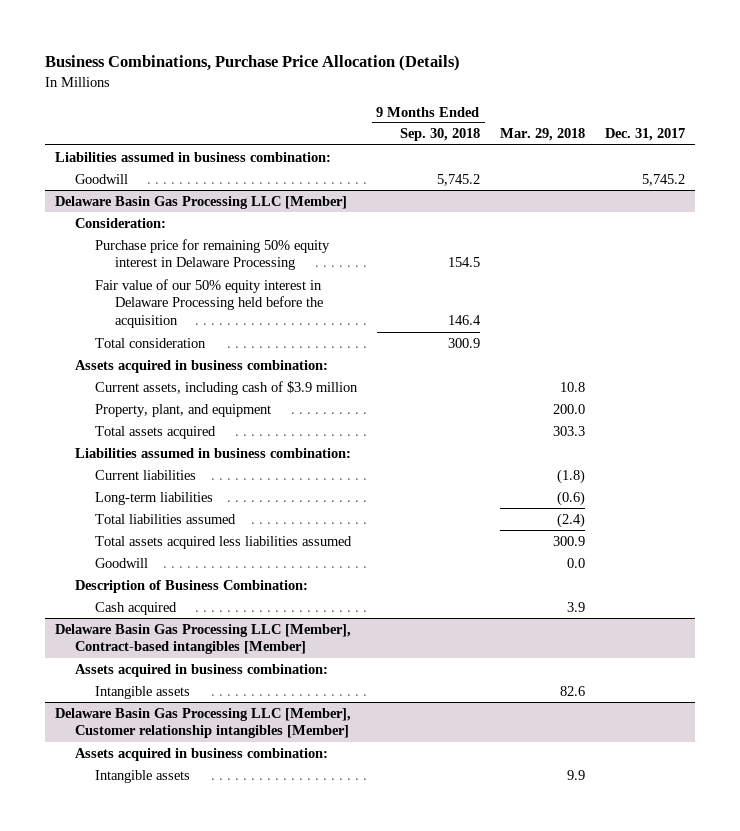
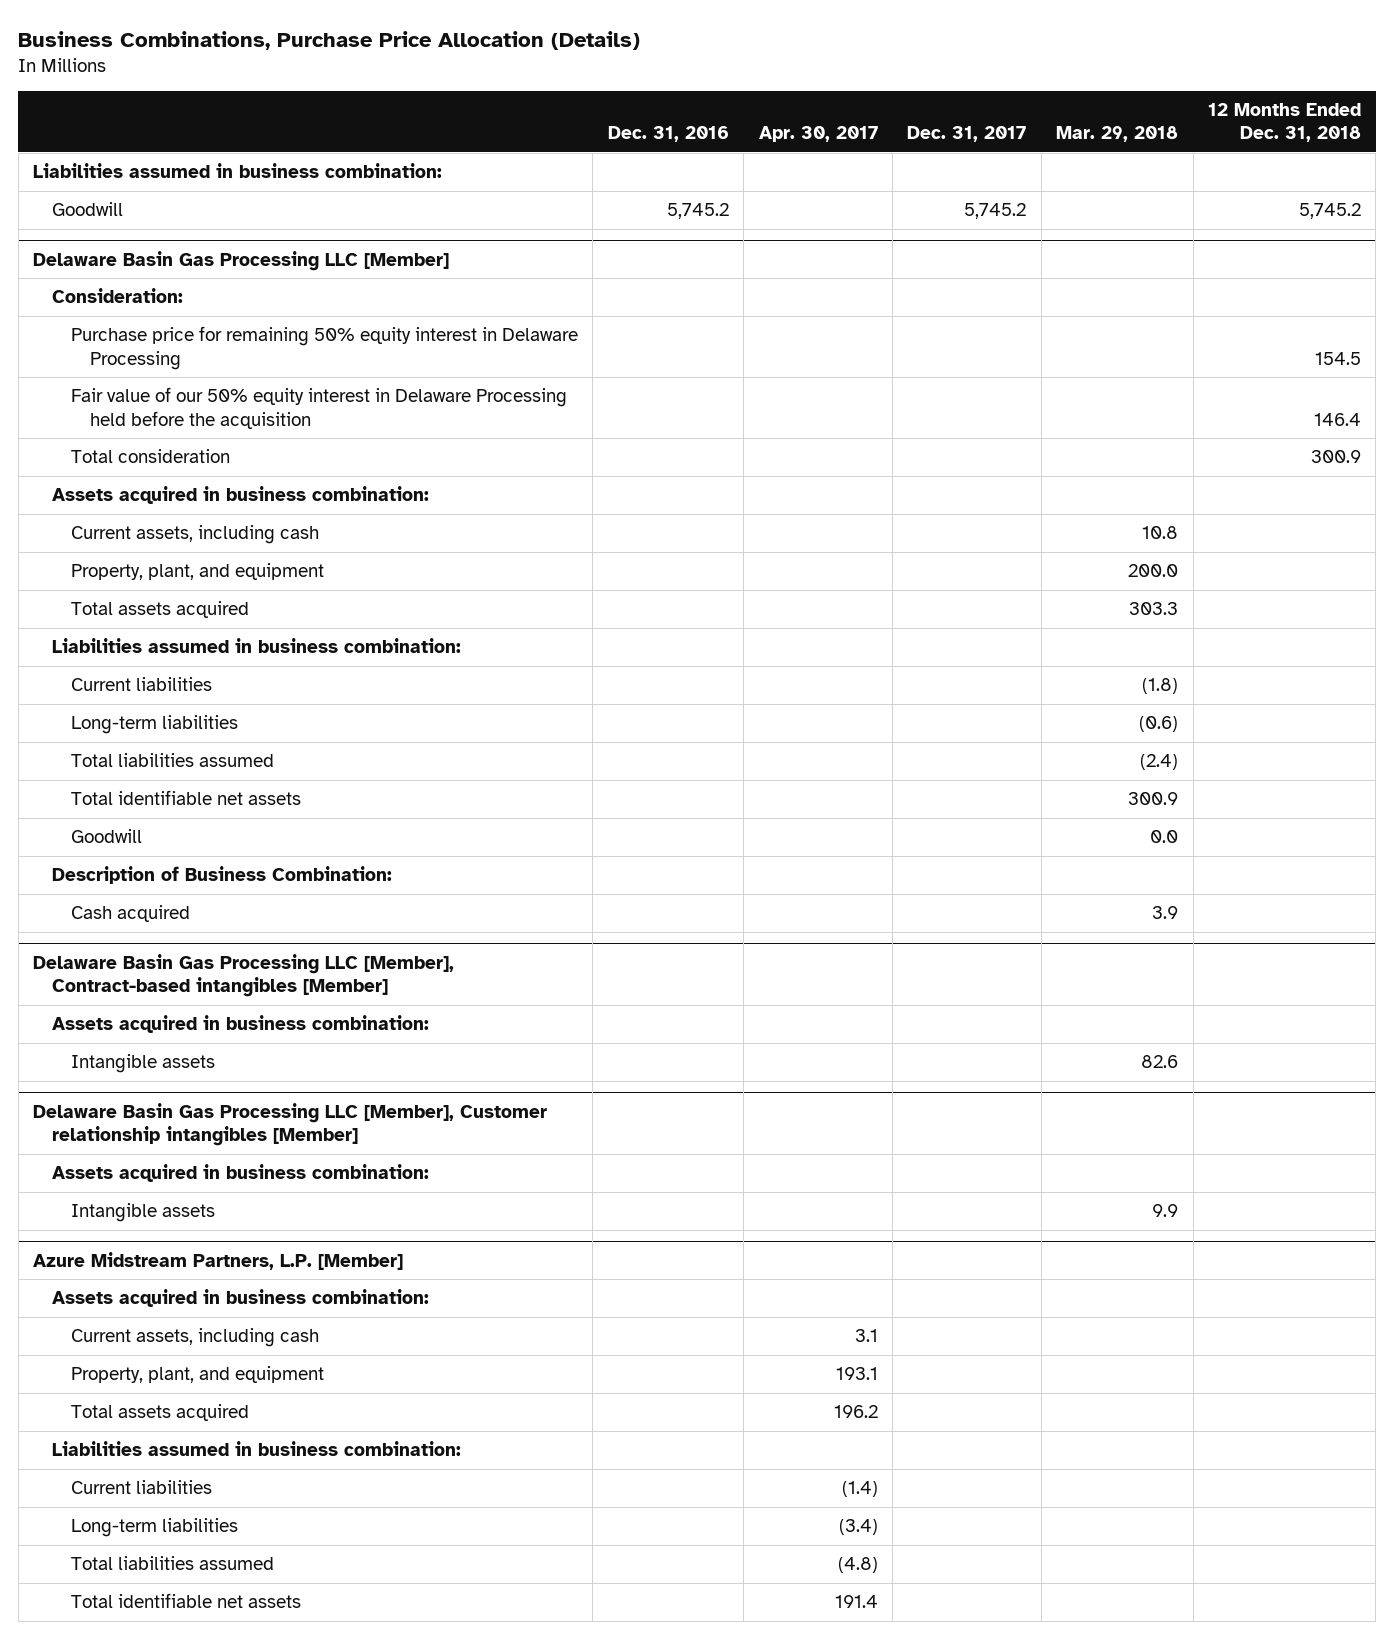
- | 9 Months Ended Sep. 30, 2018 | Mar. 29, 2018 | Dec. 31, 2017
+ | Dec. 31, 2016 | Apr. 30, 2017 | Dec. 31, 2017 | Mar. 29, 2018 | 12 Months Ended Dec. 31, 2018
@ Delaware Basin Gas Processing LLC [Member]
- Current assets, including cash of $3.9 million | | 10.8 |
+ Current assets, including cash | | | | 10.8 |
- Total assets acquired less liabilities assumed | | 300.9 |
+ Total identifiable net assets | | | | 300.9 |
+ Azure Midstream Partners, L.P. [Member]
+ Assets acquired in business combination:
+ Current assets, including cash | | 3.1 | | |
+ Property, plant, and equipment | | 193.1 | | |
+ Total assets acquired | | 196.2 | | |
+ Liabilities assumed in business combination:
+ Current liabilities | | (1.4) | | |
+ Long-term liabilities | | (3.4) | | |
+ Total liabilities assumed | | (4.8) | | |
+ Total identifiable net assets | | 191.4 | | |

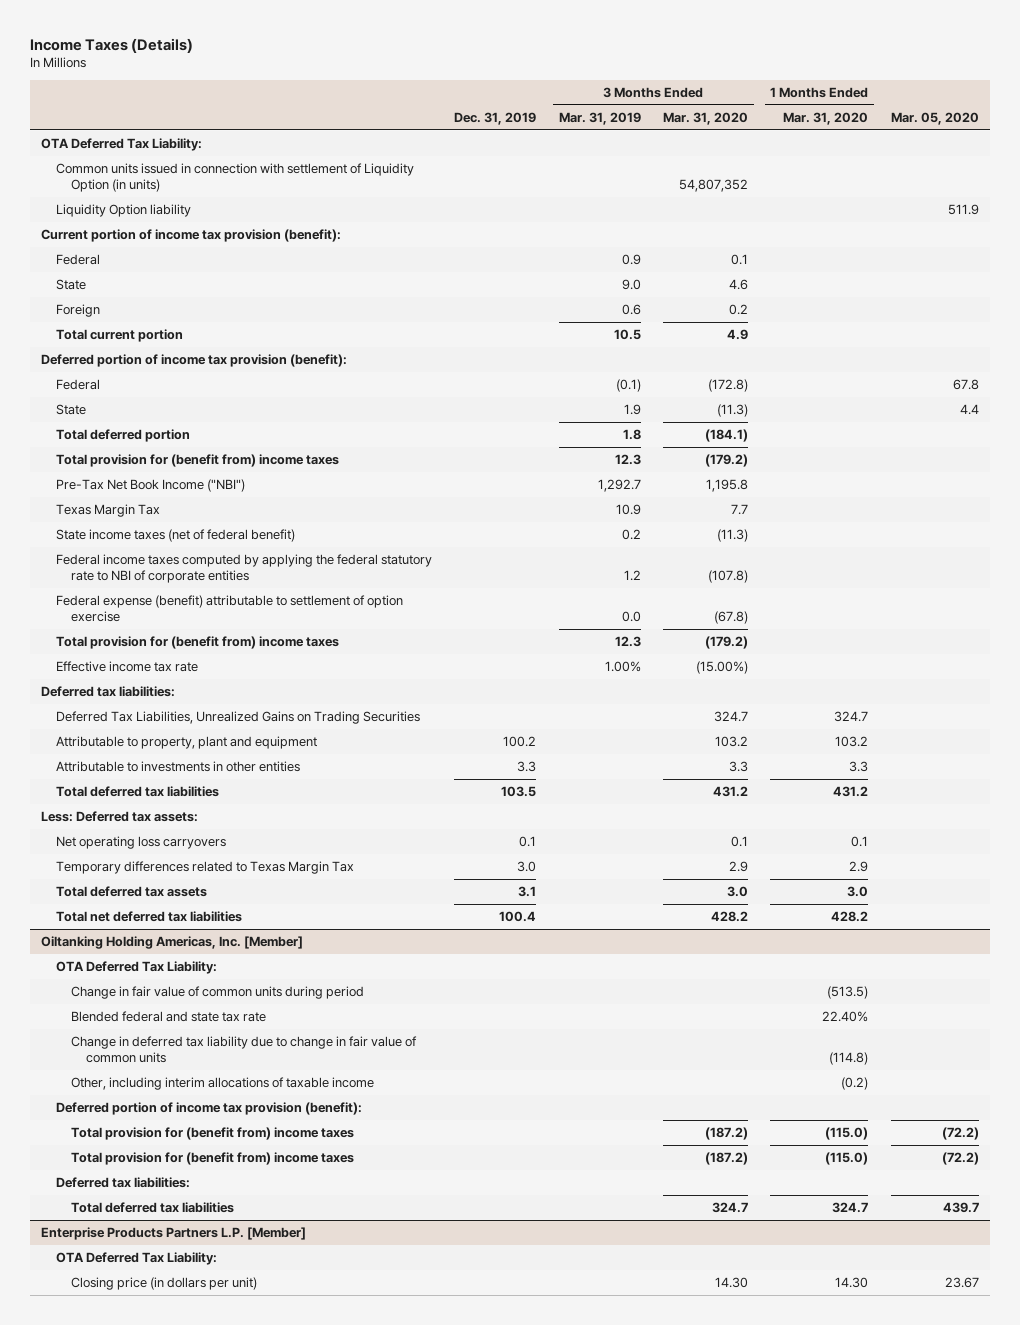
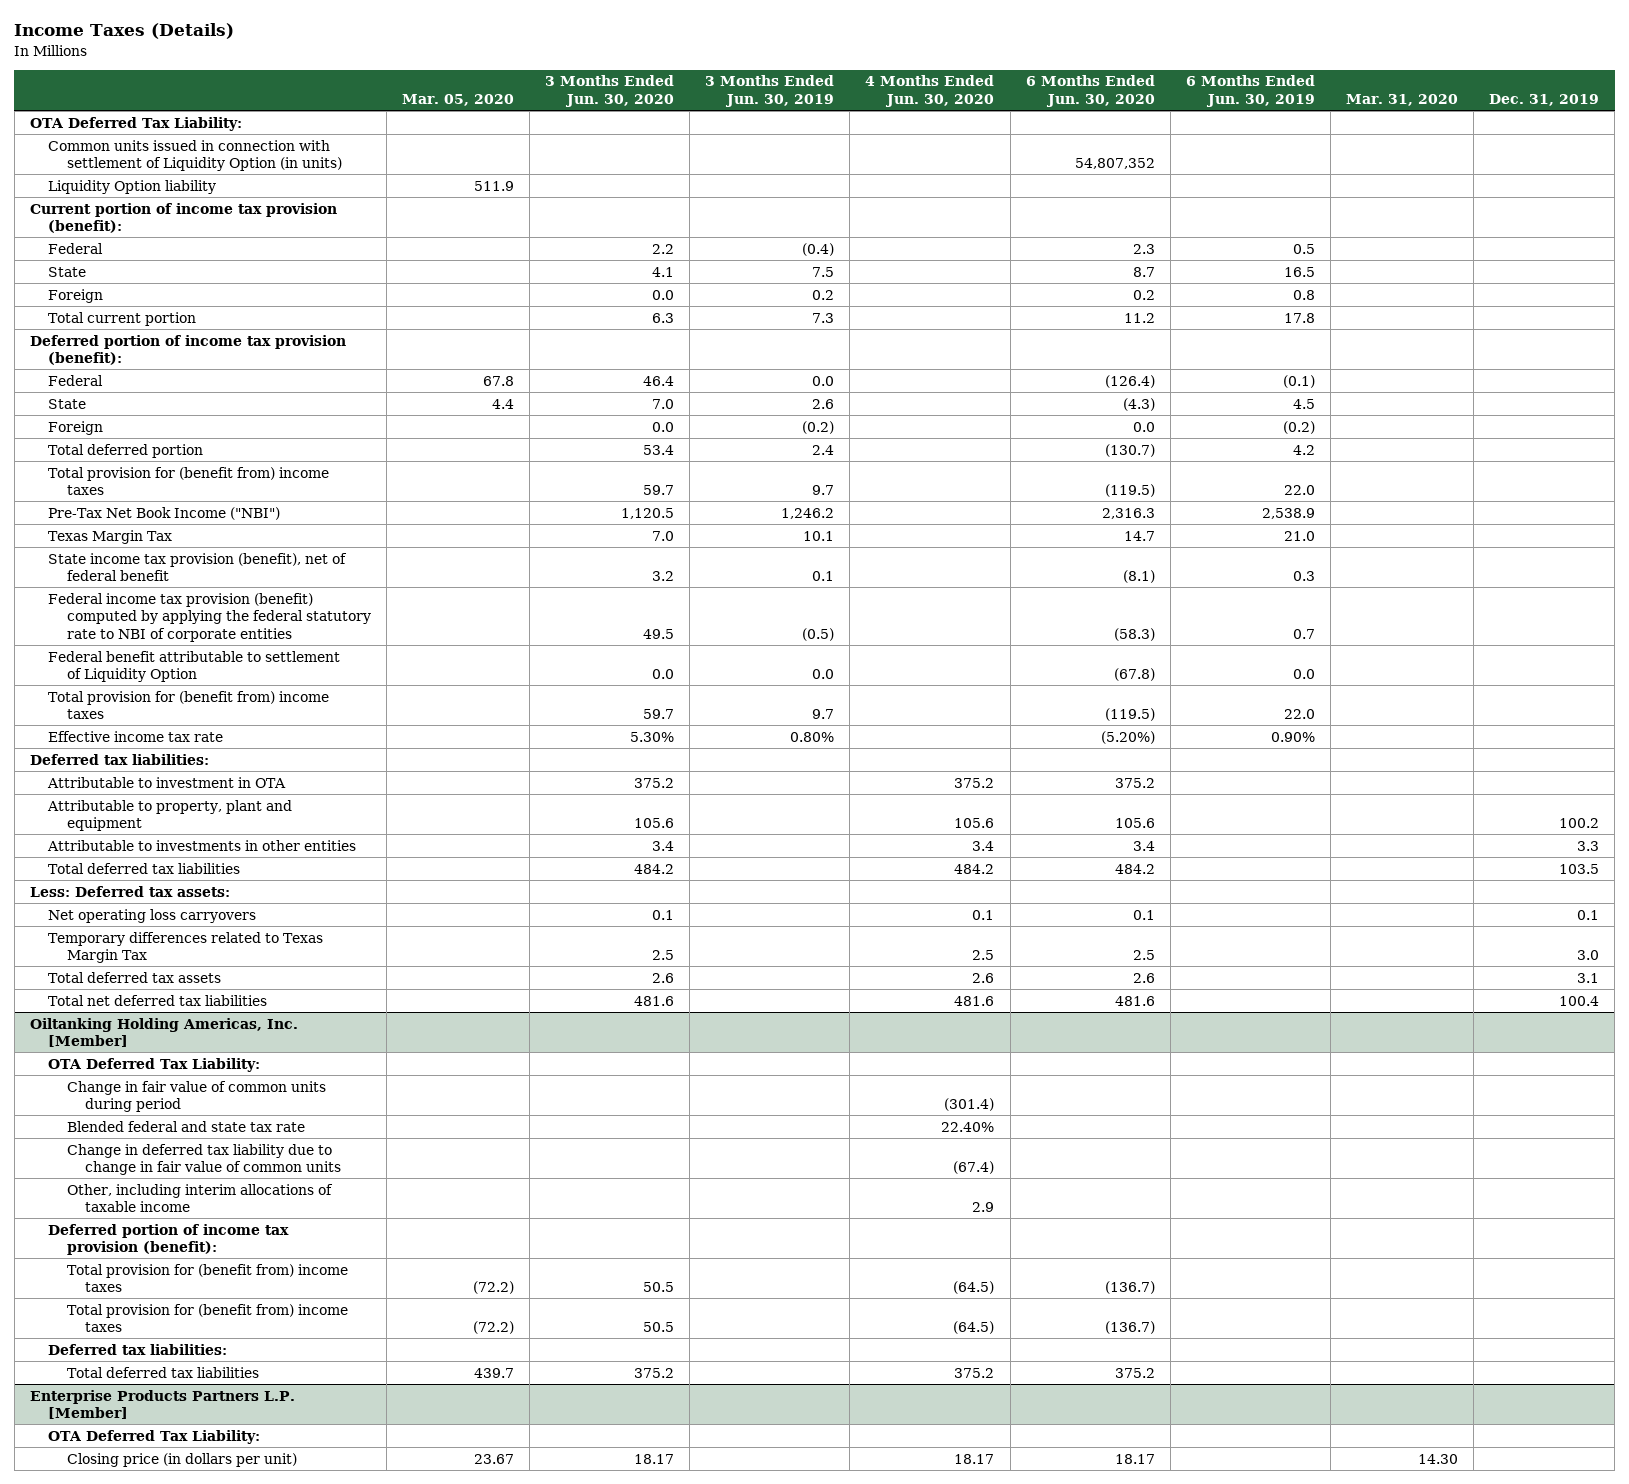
- | Dec. 31, 2019 | 3 Months Ended Mar. 31, 2019 | 3 Months Ended Mar. 31, 2020 | 1 Months Ended Mar. 31, 2020 | Mar. 05, 2020
+ | Mar. 05, 2020 | 3 Months Ended Jun. 30, 2020 | 3 Months Ended Jun. 30, 2019 | 4 Months Ended Jun. 30, 2020 | 6 Months Ended Jun. 30, 2020 | 6 Months Ended Jun. 30, 2019 | Mar. 31, 2020 | Dec. 31, 2019
+ Foreign | | 0.0 | (0.2) | | 0.0 | (0.2) | |
- State income taxes (net of federal benefit) | | 0.2 | (11.3) | |
- Federal income taxes computed by applying the federal statutory rate to NBI of corporate entities | | 1.2 | (107.8) | |
- Federal expense (benefit) attributable to settlement of option exercise | | 0.0 | (67.8) | |
+ State income tax provision (benefit), net of federal benefit | | 3.2 | 0.1 | | (8.1) | 0.3 | |
+ Federal income tax provision (benefit) computed by applying the federal statutory rate to NBI of corporate entities | | 49.5 | (0.5) | | (58.3) | 0.7 | |
+ Federal benefit attributable to settlement of Liquidity Option | | 0.0 | 0.0 | | (67.8) | 0.0 | |
- Deferred Tax Liabilities, Unrealized Gains on Trading Securities | | | 324.7 | 324.7 |
+ Attributable to investment in OTA | | 375.2 | | 375.2 | 375.2 | | |

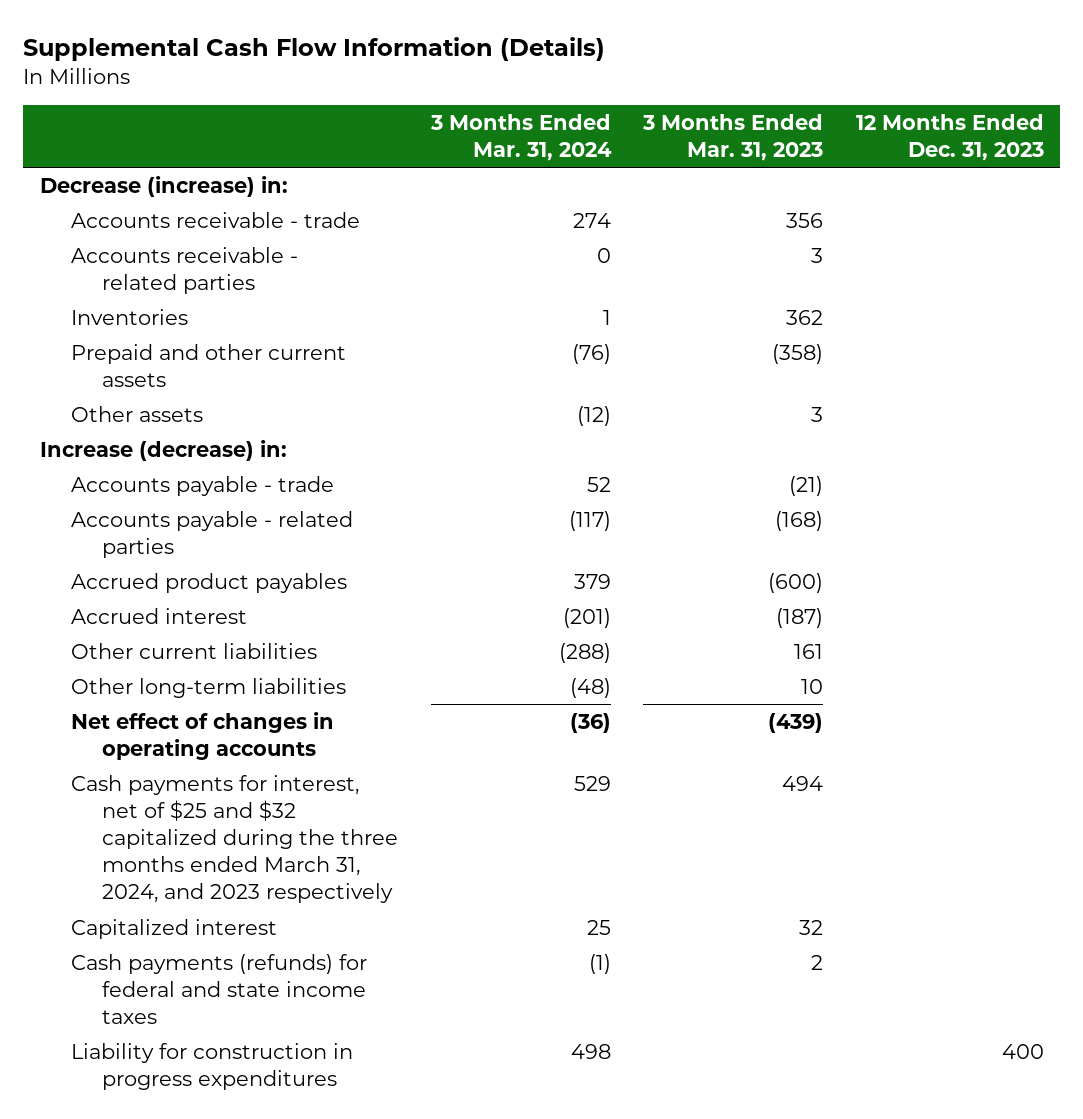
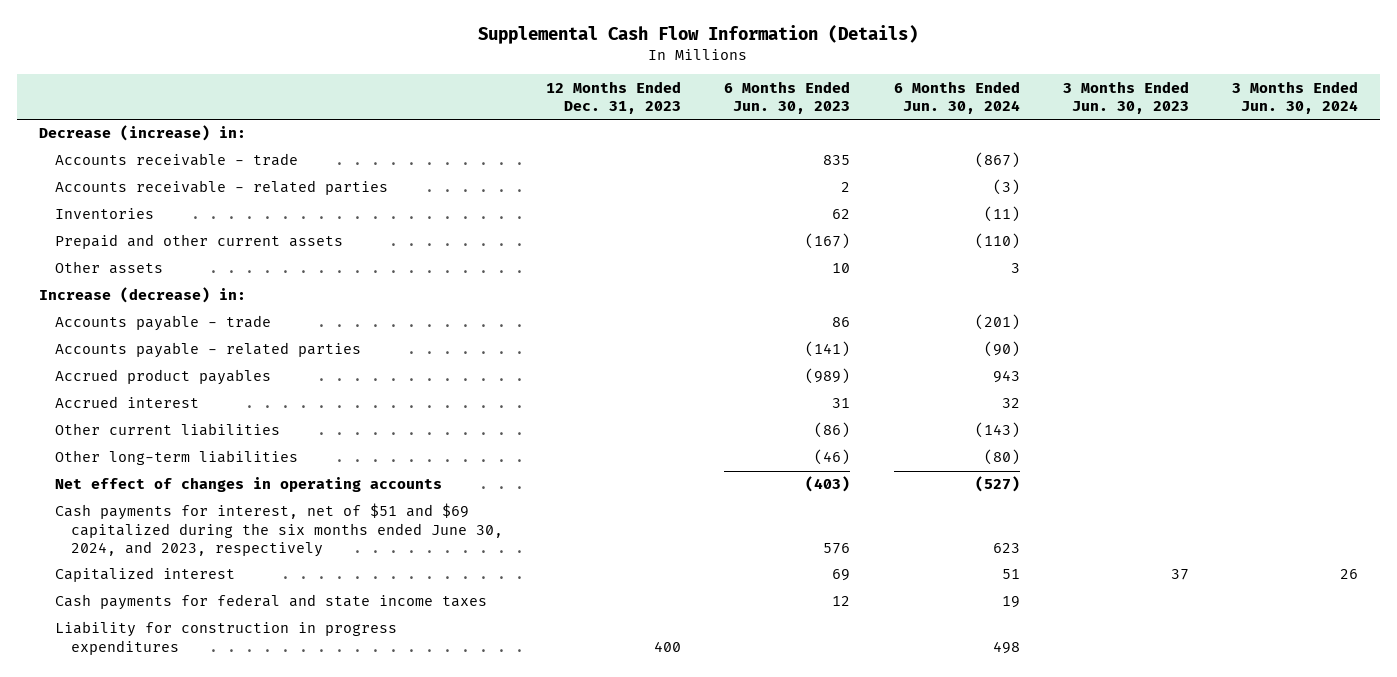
- | 3 Months Ended Mar. 31, 2024 | 3 Months Ended Mar. 31, 2023 | 12 Months Ended Dec. 31, 2023
+ | 12 Months Ended Dec. 31, 2023 | 6 Months Ended Jun. 30, 2023 | 6 Months Ended Jun. 30, 2024 | 3 Months Ended Jun. 30, 2023 | 3 Months Ended Jun. 30, 2024
- Cash payments for interest, net of $25 and $32 capitalized during the three months ended March 31, 2024, and 2023 respectively | 529 | 494 |
+ Cash payments for interest, net of $51 and $69 capitalized during the six months ended June 30, 2024, and 2023, respectively | | 576 | 623 | |
- Cash payments (refunds) for federal and state income taxes | (1) | 2 |
+ Cash payments for federal and state income taxes | | 12 | 19 | |

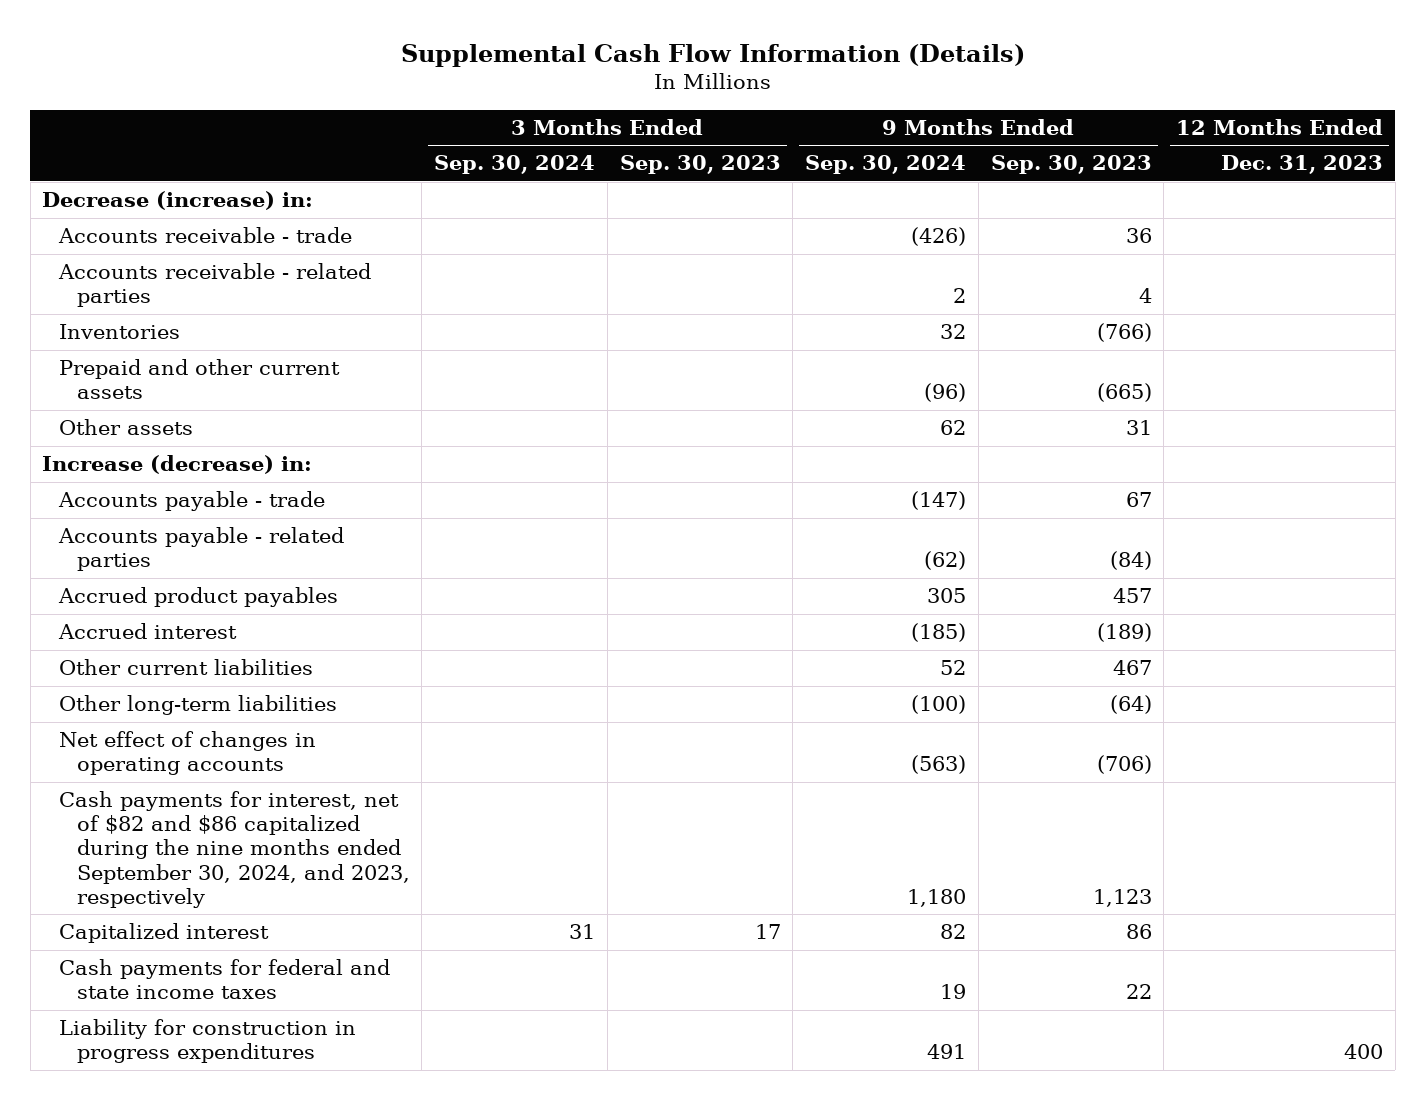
- | 12 Months Ended Dec. 31, 2023 | 6 Months Ended Jun. 30, 2023 | 6 Months Ended Jun. 30, 2024 | 3 Months Ended Jun. 30, 2023 | 3 Months Ended Jun. 30, 2024
+ | 3 Months Ended Sep. 30, 2024 | 3 Months Ended Sep. 30, 2023 | 9 Months Ended Sep. 30, 2024 | 9 Months Ended Sep. 30, 2023 | 12 Months Ended Dec. 31, 2023
- Cash payments for interest, net of $51 and $69 capitalized during the six months ended June 30, 2024, and 2023, respectively | | 576 | 623 | |
+ Cash payments for interest, net of $82 and $86 capitalized during the nine months ended September 30, 2024, and 2023, respectively | | | 1,180 | 1,123 |

